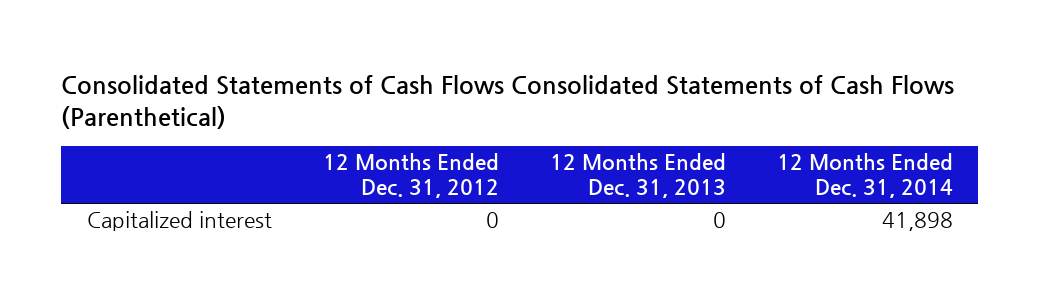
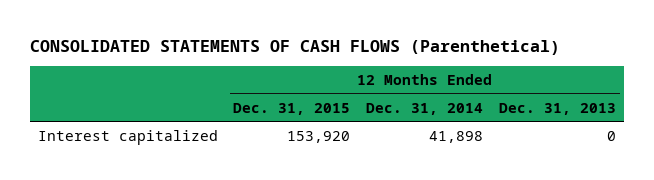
- Consolidated Statements of Cash Flows Consolidated Statements of Cash Flows (Parenthetical)
+ CONSOLIDATED STATEMENTS OF CASH FLOWS (Parenthetical)
- | 12 Months Ended Dec. 31, 2012 | 12 Months Ended Dec. 31, 2013 | 12 Months Ended Dec. 31, 2014
+ | 12 Months Ended Dec. 31, 2015 | 12 Months Ended Dec. 31, 2014 | 12 Months Ended Dec. 31, 2013
- Capitalized interest | 0 | 0 | 41,898
+ Interest capitalized | 153,920 | 41,898 | 0

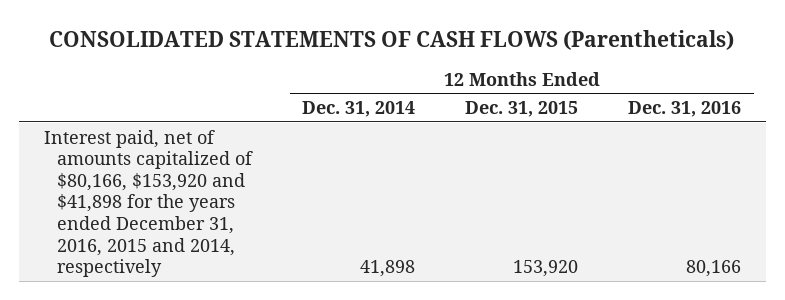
- CONSOLIDATED STATEMENTS OF CASH FLOWS (Parenthetical)
+ CONSOLIDATED STATEMENTS OF CASH FLOWS (Parentheticals)
- | 12 Months Ended Dec. 31, 2015 | 12 Months Ended Dec. 31, 2014 | 12 Months Ended Dec. 31, 2013
+ | 12 Months Ended Dec. 31, 2014 | 12 Months Ended Dec. 31, 2015 | 12 Months Ended Dec. 31, 2016
- Interest capitalized | 153,920 | 41,898 | 0
+ Interest paid, net of amounts capitalized of $80,166, $153,920 and $41,898 for the years ended December 31, 2016, 2015 and 2014, respectively | 41,898 | 153,920 | 80,166

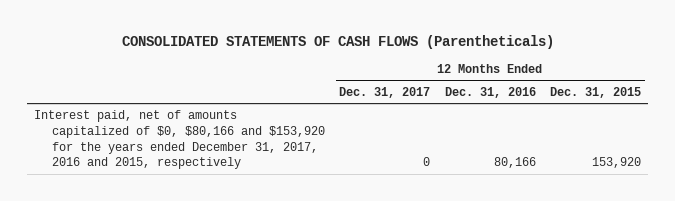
- | 12 Months Ended Dec. 31, 2014 | 12 Months Ended Dec. 31, 2015 | 12 Months Ended Dec. 31, 2016
+ | 12 Months Ended Dec. 31, 2017 | 12 Months Ended Dec. 31, 2016 | 12 Months Ended Dec. 31, 2015
- Interest paid, net of amounts capitalized of $80,166, $153,920 and $41,898 for the years ended December 31, 2016, 2015 and 2014, respectively | 41,898 | 153,920 | 80,166
+ Interest paid, net of amounts capitalized of $0, $80,166 and $153,920 for the years ended December 31, 2017, 2016 and 2015, respectively | 0 | 80,166 | 153,920

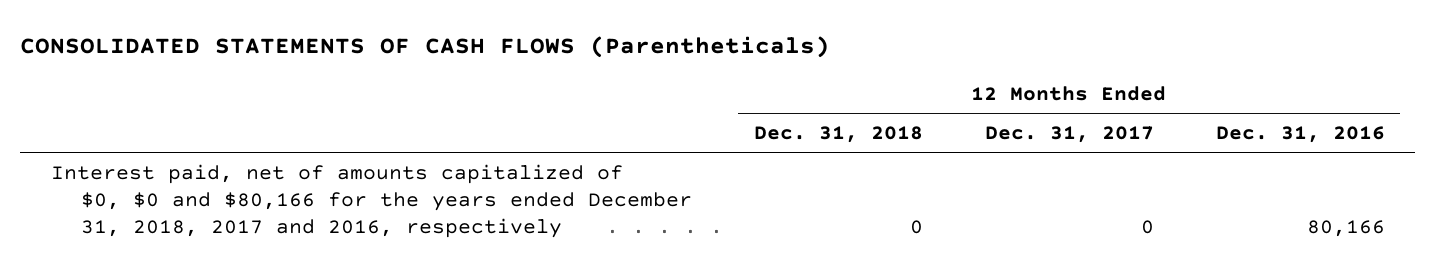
- | 12 Months Ended Dec. 31, 2017 | 12 Months Ended Dec. 31, 2016 | 12 Months Ended Dec. 31, 2015
+ | 12 Months Ended Dec. 31, 2018 | 12 Months Ended Dec. 31, 2017 | 12 Months Ended Dec. 31, 2016
- Interest paid, net of amounts capitalized of $0, $80,166 and $153,920 for the years ended December 31, 2017, 2016 and 2015, respectively | 0 | 80,166 | 153,920
+ Interest paid, net of amounts capitalized of $0, $0 and $80,166 for the years ended December 31, 2018, 2017 and 2016, respectively | 0 | 0 | 80,166

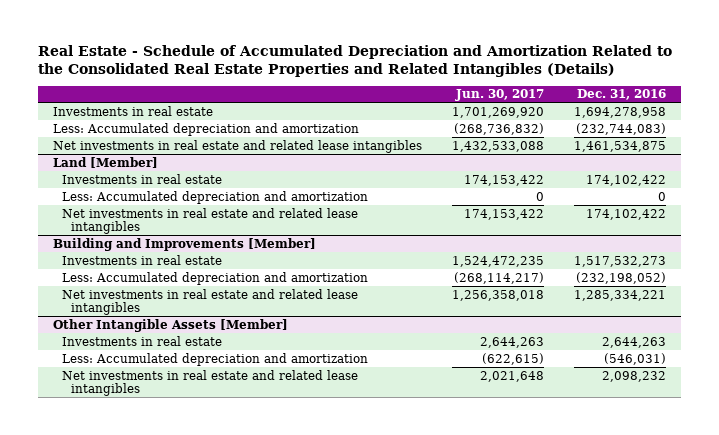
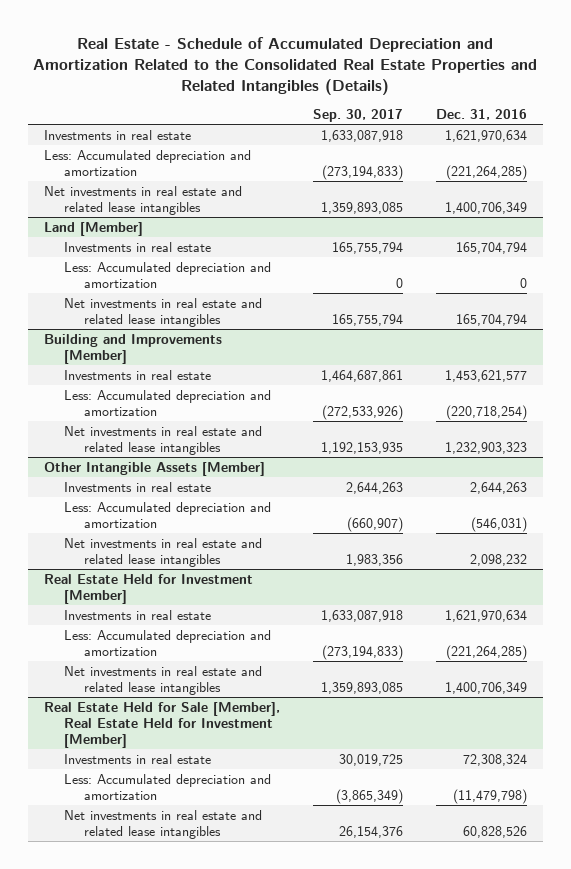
- | Jun. 30, 2017 | Dec. 31, 2016
+ | Sep. 30, 2017 | Dec. 31, 2016
- Investments in real estate | 1,701,269,920 | 1,694,278,958
- Less: Accumulated depreciation and amortization | (268,736,832) | (232,744,083)
- Net investments in real estate and related lease intangibles | 1,432,533,088 | 1,461,534,875
+ Investments in real estate | 1,633,087,918 | 1,621,970,634
+ Less: Accumulated depreciation and amortization | (273,194,833) | (221,264,285)
+ Net investments in real estate and related lease intangibles | 1,359,893,085 | 1,400,706,349
@ Land [Member]
- Investments in real estate | 174,153,422 | 174,102,422
+ Investments in real estate | 165,755,794 | 165,704,794
- Net investments in real estate and related lease intangibles | 174,153,422 | 174,102,422
+ Net investments in real estate and related lease intangibles | 165,755,794 | 165,704,794
@ Building and Improvements [Member]
- Investments in real estate | 1,524,472,235 | 1,517,532,273
- Less: Accumulated depreciation and amortization | (268,114,217) | (232,198,052)
- Net investments in real estate and related lease intangibles | 1,256,358,018 | 1,285,334,221
+ Investments in real estate | 1,464,687,861 | 1,453,621,577
+ Less: Accumulated depreciation and amortization | (272,533,926) | (220,718,254)
+ Net investments in real estate and related lease intangibles | 1,192,153,935 | 1,232,903,323
+ Real Estate Held for Investment [Member]
+ Investments in real estate | 1,633,087,918 | 1,621,970,634
+ Less: Accumulated depreciation and amortization | (273,194,833) | (221,264,285)
+ Net investments in real estate and related lease intangibles | 1,359,893,085 | 1,400,706,349
+ Real Estate Held for Sale [Member], Real Estate Held for Investment [Member]
+ Investments in real estate | 30,019,725 | 72,308,324
+ Less: Accumulated depreciation and amortization | (3,865,349) | (11,479,798)
+ Net investments in real estate and related lease intangibles | 26,154,376 | 60,828,526

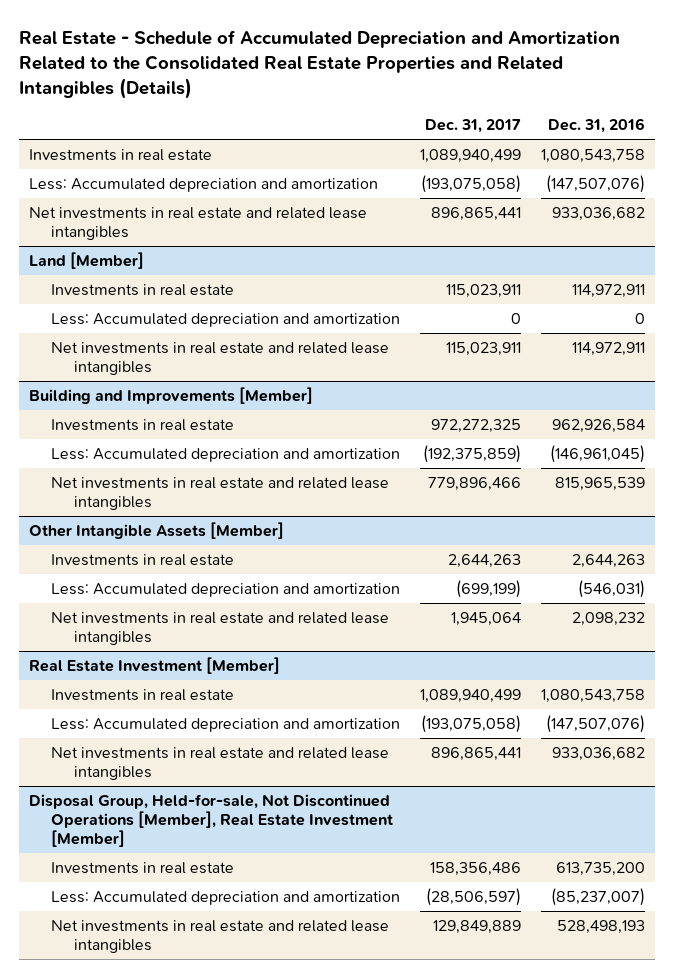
- | Sep. 30, 2017 | Dec. 31, 2016
+ | Dec. 31, 2017 | Dec. 31, 2016
- Investments in real estate | 1,633,087,918 | 1,621,970,634
- Less: Accumulated depreciation and amortization | (273,194,833) | (221,264,285)
- Net investments in real estate and related lease intangibles | 1,359,893,085 | 1,400,706,349
+ Investments in real estate | 1,089,940,499 | 1,080,543,758
+ Less: Accumulated depreciation and amortization | (193,075,058) | (147,507,076)
+ Net investments in real estate and related lease intangibles | 896,865,441 | 933,036,682
@ Land [Member]
- Investments in real estate | 165,755,794 | 165,704,794
+ Investments in real estate | 115,023,911 | 114,972,911
- Net investments in real estate and related lease intangibles | 165,755,794 | 165,704,794
+ Net investments in real estate and related lease intangibles | 115,023,911 | 114,972,911
@ Building and Improvements [Member]
- Investments in real estate | 1,464,687,861 | 1,453,621,577
- Less: Accumulated depreciation and amortization | (272,533,926) | (220,718,254)
- Net investments in real estate and related lease intangibles | 1,192,153,935 | 1,232,903,323
+ Investments in real estate | 972,272,325 | 962,926,584
+ Less: Accumulated depreciation and amortization | (192,375,859) | (146,961,045)
+ Net investments in real estate and related lease intangibles | 779,896,466 | 815,965,539
- Real Estate Held for Investment [Member]
- Investments in real estate | 1,633,087,918 | 1,621,970,634
- Less: Accumulated depreciation and amortization | (273,194,833) | (221,264,285)
- Net investments in real estate and related lease intangibles | 1,359,893,085 | 1,400,706,349
- Real Estate Held for Sale [Member], Real Estate Held for Investment [Member]
- Investments in real estate | 30,019,725 | 72,308,324
- Less: Accumulated depreciation and amortization | (3,865,349) | (11,479,798)
- Net investments in real estate and related lease intangibles | 26,154,376 | 60,828,526
+ Real Estate Investment [Member]
+ Investments in real estate | 1,089,940,499 | 1,080,543,758
+ Less: Accumulated depreciation and amortization | (193,075,058) | (147,507,076)
+ Net investments in real estate and related lease intangibles | 896,865,441 | 933,036,682
+ Disposal Group, Held-for-sale, Not Discontinued Operations [Member], Real Estate Investment [Member]
+ Investments in real estate | 158,356,486 | 613,735,200
+ Less: Accumulated depreciation and amortization | (28,506,597) | (85,237,007)
+ Net investments in real estate and related lease intangibles | 129,849,889 | 528,498,193

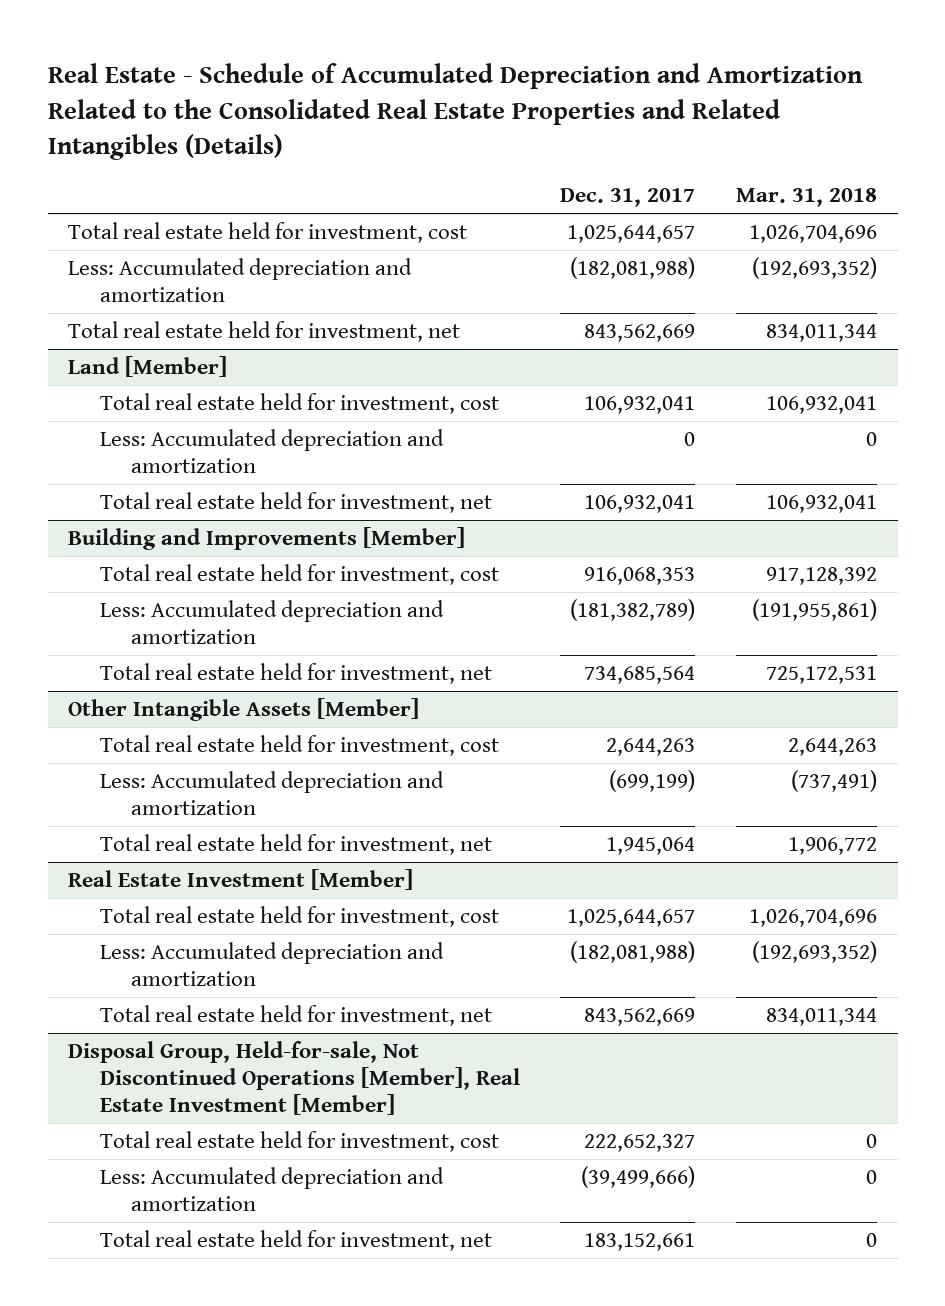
- | Dec. 31, 2017 | Dec. 31, 2016
+ | Dec. 31, 2017 | Mar. 31, 2018
- Investments in real estate | 1,089,940,499 | 1,080,543,758
- Less: Accumulated depreciation and amortization | (193,075,058) | (147,507,076)
- Net investments in real estate and related lease intangibles | 896,865,441 | 933,036,682
+ Total real estate held for investment, cost | 1,025,644,657 | 1,026,704,696
+ Less: Accumulated depreciation and amortization | (182,081,988) | (192,693,352)
+ Total real estate held for investment, net | 843,562,669 | 834,011,344
@ Land [Member]
- Investments in real estate | 115,023,911 | 114,972,911
+ Total real estate held for investment, cost | 106,932,041 | 106,932,041
- Net investments in real estate and related lease intangibles | 115,023,911 | 114,972,911
+ Total real estate held for investment, net | 106,932,041 | 106,932,041
@ Building and Improvements [Member]
- Investments in real estate | 972,272,325 | 962,926,584
- Less: Accumulated depreciation and amortization | (192,375,859) | (146,961,045)
- Net investments in real estate and related lease intangibles | 779,896,466 | 815,965,539
+ Total real estate held for investment, cost | 916,068,353 | 917,128,392
+ Less: Accumulated depreciation and amortization | (181,382,789) | (191,955,861)
+ Total real estate held for investment, net | 734,685,564 | 725,172,531
@ Other Intangible Assets [Member]
- Investments in real estate | 2,644,263 | 2,644,263
+ Total real estate held for investment, cost | 2,644,263 | 2,644,263
- Net investments in real estate and related lease intangibles | 1,945,064 | 2,098,232
+ Total real estate held for investment, net | 1,945,064 | 1,906,772
@ Real Estate Investment [Member]
- Investments in real estate | 1,089,940,499 | 1,080,543,758
- Less: Accumulated depreciation and amortization | (193,075,058) | (147,507,076)
- Net investments in real estate and related lease intangibles | 896,865,441 | 933,036,682
+ Total real estate held for investment, cost | 1,025,644,657 | 1,026,704,696
+ Less: Accumulated depreciation and amortization | (182,081,988) | (192,693,352)
+ Total real estate held for investment, net | 843,562,669 | 834,011,344
@ Disposal Group, Held-for-sale, Not Discontinued Operations [Member], Real Estate Investment [Member]
- Investments in real estate | 158,356,486 | 613,735,200
- Less: Accumulated depreciation and amortization | (28,506,597) | (85,237,007)
- Net investments in real estate and related lease intangibles | 129,849,889 | 528,498,193
+ Total real estate held for investment, cost | 222,652,327 | 0
+ Less: Accumulated depreciation and amortization | (39,499,666) | 0
+ Total real estate held for investment, net | 183,152,661 | 0

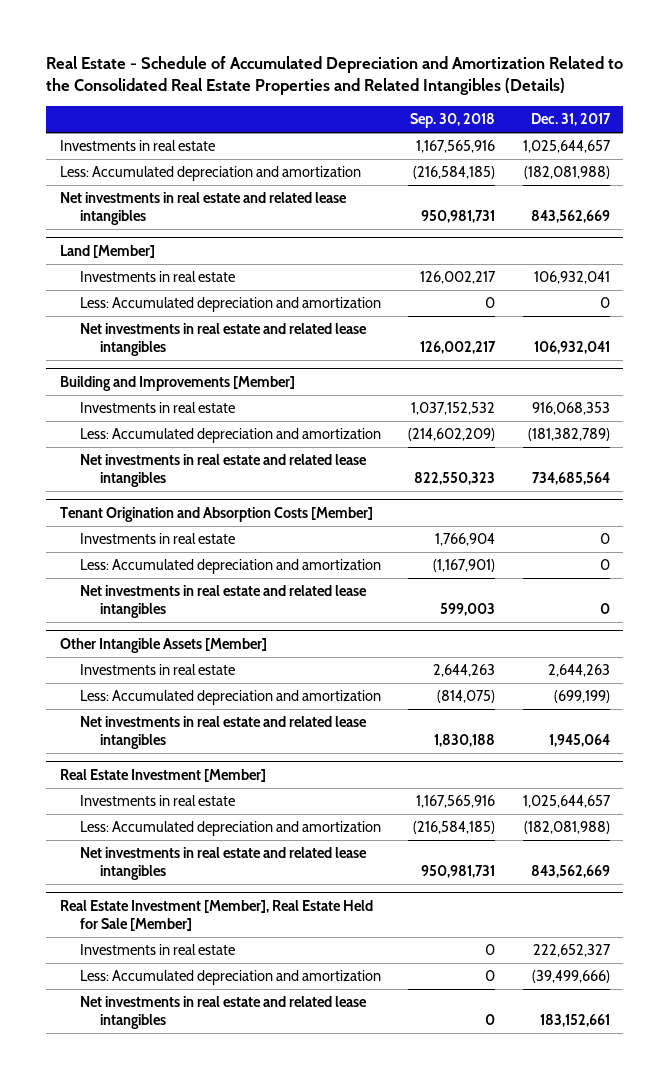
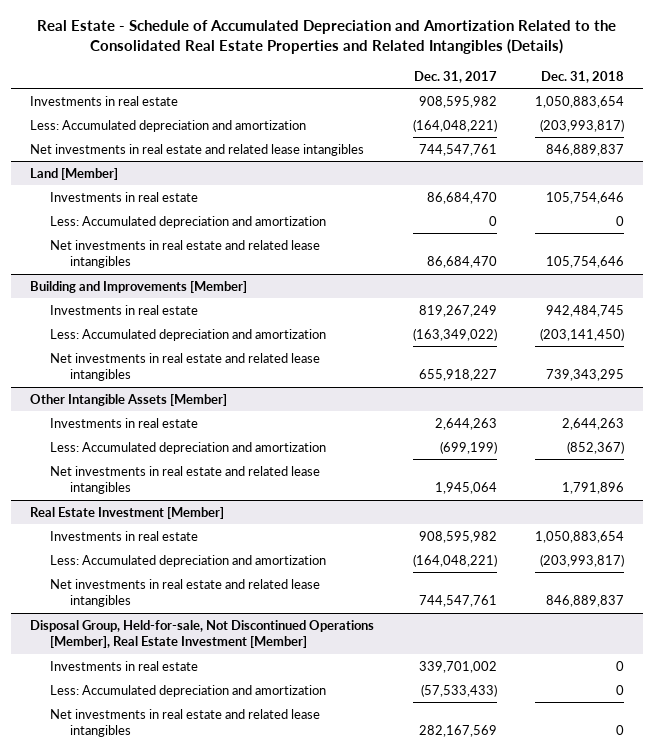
- | Sep. 30, 2018 | Dec. 31, 2017
+ | Dec. 31, 2017 | Dec. 31, 2018
- Investments in real estate | 1,167,565,916 | 1,025,644,657
- Less: Accumulated depreciation and amortization | (216,584,185) | (182,081,988)
- Net investments in real estate and related lease intangibles | 950,981,731 | 843,562,669
+ Investments in real estate | 908,595,982 | 1,050,883,654
+ Less: Accumulated depreciation and amortization | (164,048,221) | (203,993,817)
+ Net investments in real estate and related lease intangibles | 744,547,761 | 846,889,837
@ Land [Member]
- Investments in real estate | 126,002,217 | 106,932,041
+ Investments in real estate | 86,684,470 | 105,754,646
- Net investments in real estate and related lease intangibles | 126,002,217 | 106,932,041
+ Net investments in real estate and related lease intangibles | 86,684,470 | 105,754,646
@ Building and Improvements [Member]
- Investments in real estate | 1,037,152,532 | 916,068,353
- Less: Accumulated depreciation and amortization | (214,602,209) | (181,382,789)
- Net investments in real estate and related lease intangibles | 822,550,323 | 734,685,564
- Tenant Origination and Absorption Costs [Member]
- Investments in real estate | 1,766,904 | 0
- Less: Accumulated depreciation and amortization | (1,167,901) | 0
- Net investments in real estate and related lease intangibles | 599,003 | 0
@ Building and Improvements [Member]
+ Investments in real estate | 819,267,249 | 942,484,745
+ Less: Accumulated depreciation and amortization | (163,349,022) | (203,141,450)
+ Net investments in real estate and related lease intangibles | 655,918,227 | 739,343,295
@ Real Estate Investment [Member]
- Investments in real estate | 1,167,565,916 | 1,025,644,657
- Less: Accumulated depreciation and amortization | (216,584,185) | (182,081,988)
- Net investments in real estate and related lease intangibles | 950,981,731 | 843,562,669
- Real Estate Investment [Member], Real Estate Held for Sale [Member]
- Investments in real estate | 0 | 222,652,327
- Less: Accumulated depreciation and amortization | 0 | (39,499,666)
- Net investments in real estate and related lease intangibles | 0 | 183,152,661
@ Real Estate Investment [Member]
+ Investments in real estate | 908,595,982 | 1,050,883,654
+ Less: Accumulated depreciation and amortization | (164,048,221) | (203,993,817)
+ Net investments in real estate and related lease intangibles | 744,547,761 | 846,889,837
+ Disposal Group, Held-for-sale, Not Discontinued Operations [Member], Real Estate Investment [Member]
+ Investments in real estate | 339,701,002 | 0
+ Less: Accumulated depreciation and amortization | (57,533,433) | 0
+ Net investments in real estate and related lease intangibles | 282,167,569 | 0

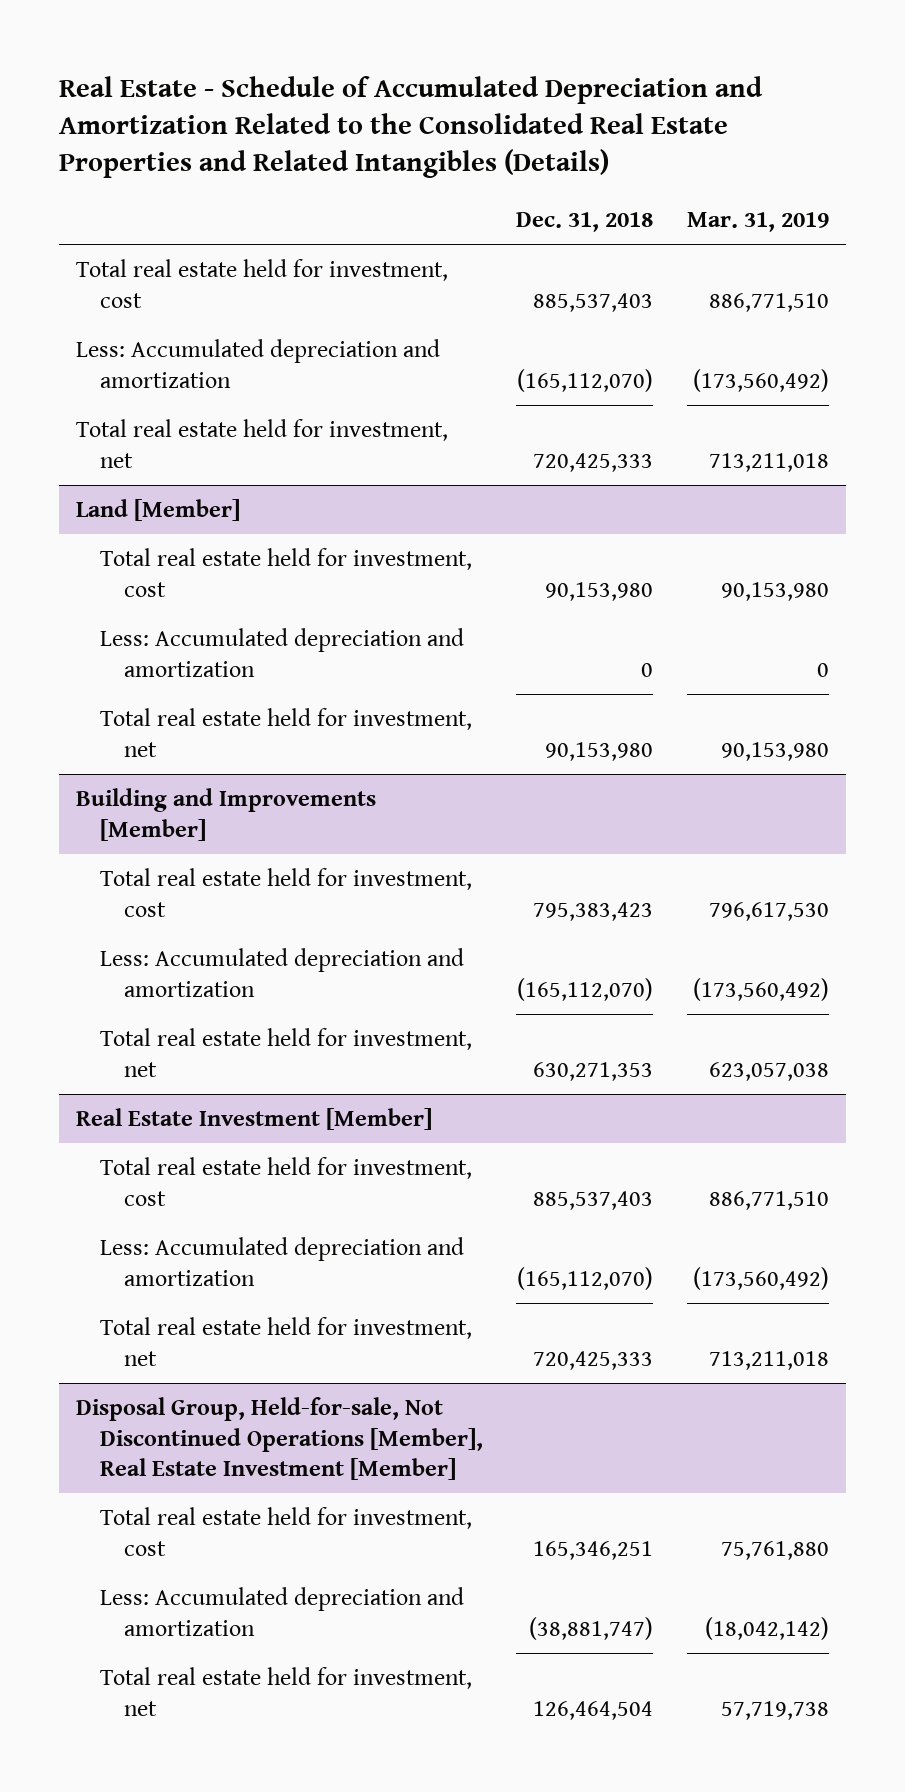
- | Dec. 31, 2017 | Dec. 31, 2018
+ | Dec. 31, 2018 | Mar. 31, 2019
- Investments in real estate | 908,595,982 | 1,050,883,654
- Less: Accumulated depreciation and amortization | (164,048,221) | (203,993,817)
- Net investments in real estate and related lease intangibles | 744,547,761 | 846,889,837
+ Total real estate held for investment, cost | 885,537,403 | 886,771,510
+ Less: Accumulated depreciation and amortization | (165,112,070) | (173,560,492)
+ Total real estate held for investment, net | 720,425,333 | 713,211,018
@ Land [Member]
- Investments in real estate | 86,684,470 | 105,754,646
+ Total real estate held for investment, cost | 90,153,980 | 90,153,980
- Net investments in real estate and related lease intangibles | 86,684,470 | 105,754,646
+ Total real estate held for investment, net | 90,153,980 | 90,153,980
@ Building and Improvements [Member]
- Investments in real estate | 819,267,249 | 942,484,745
- Less: Accumulated depreciation and amortization | (163,349,022) | (203,141,450)
- Net investments in real estate and related lease intangibles | 655,918,227 | 739,343,295
- Other Intangible Assets [Member]
- Investments in real estate | 2,644,263 | 2,644,263
- Less: Accumulated depreciation and amortization | (699,199) | (852,367)
- Net investments in real estate and related lease intangibles | 1,945,064 | 1,791,896
@ Building and Improvements [Member]
+ Total real estate held for investment, cost | 795,383,423 | 796,617,530
+ Less: Accumulated depreciation and amortization | (165,112,070) | (173,560,492)
+ Total real estate held for investment, net | 630,271,353 | 623,057,038
@ Real Estate Investment [Member]
- Investments in real estate | 908,595,982 | 1,050,883,654
- Less: Accumulated depreciation and amortization | (164,048,221) | (203,993,817)
- Net investments in real estate and related lease intangibles | 744,547,761 | 846,889,837
+ Total real estate held for investment, cost | 885,537,403 | 886,771,510
+ Less: Accumulated depreciation and amortization | (165,112,070) | (173,560,492)
+ Total real estate held for investment, net | 720,425,333 | 713,211,018
@ Disposal Group, Held-for-sale, Not Discontinued Operations [Member], Real Estate Investment [Member]
- Investments in real estate | 339,701,002 | 0
- Less: Accumulated depreciation and amortization | (57,533,433) | 0
- Net investments in real estate and related lease intangibles | 282,167,569 | 0
+ Total real estate held for investment, cost | 165,346,251 | 75,761,880
+ Less: Accumulated depreciation and amortization | (38,881,747) | (18,042,142)
+ Total real estate held for investment, net | 126,464,504 | 57,719,738

